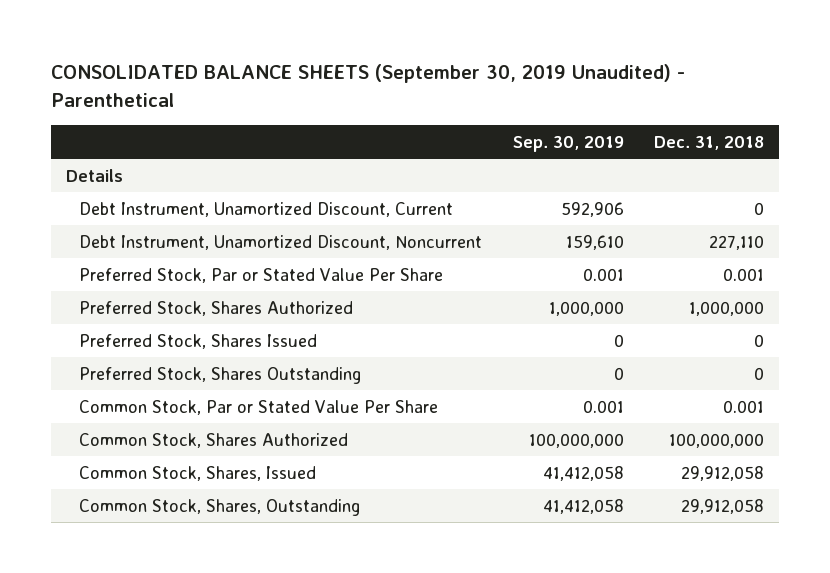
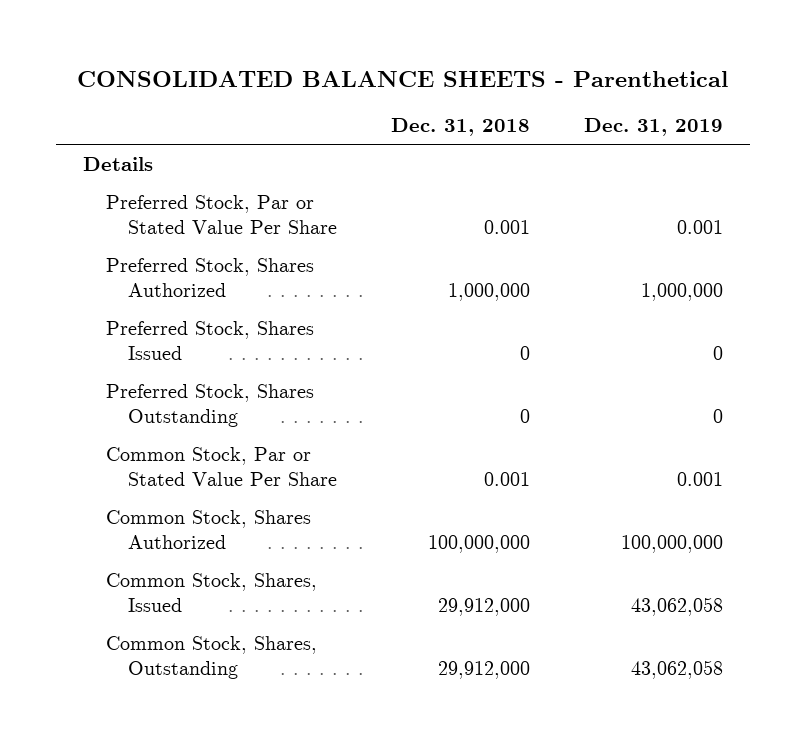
- CONSOLIDATED BALANCE SHEETS (September 30, 2019 Unaudited) - Parenthetical
+ CONSOLIDATED BALANCE SHEETS - Parenthetical
- | Sep. 30, 2019 | Dec. 31, 2018
+ | Dec. 31, 2018 | Dec. 31, 2019
- Debt Instrument, Unamortized Discount, Current | 592,906 | 0
- Debt Instrument, Unamortized Discount, Noncurrent | 159,610 | 227,110
- Common Stock, Shares, Issued | 41,412,058 | 29,912,058
- Common Stock, Shares, Outstanding | 41,412,058 | 29,912,058
+ Common Stock, Shares, Issued | 29,912,000 | 43,062,058
+ Common Stock, Shares, Outstanding | 29,912,000 | 43,062,058

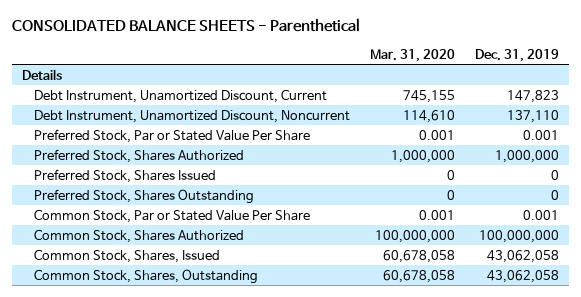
- | Dec. 31, 2018 | Dec. 31, 2019
+ | Mar. 31, 2020 | Dec. 31, 2019
+ Debt Instrument, Unamortized Discount, Current | 745,155 | 147,823
+ Debt Instrument, Unamortized Discount, Noncurrent | 114,610 | 137,110

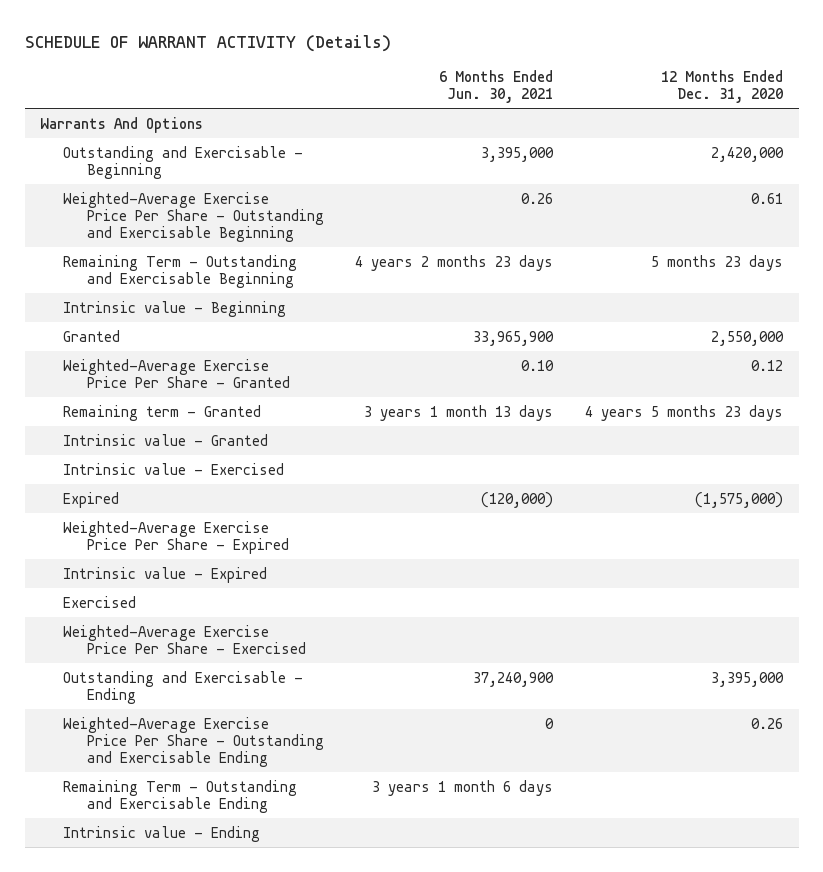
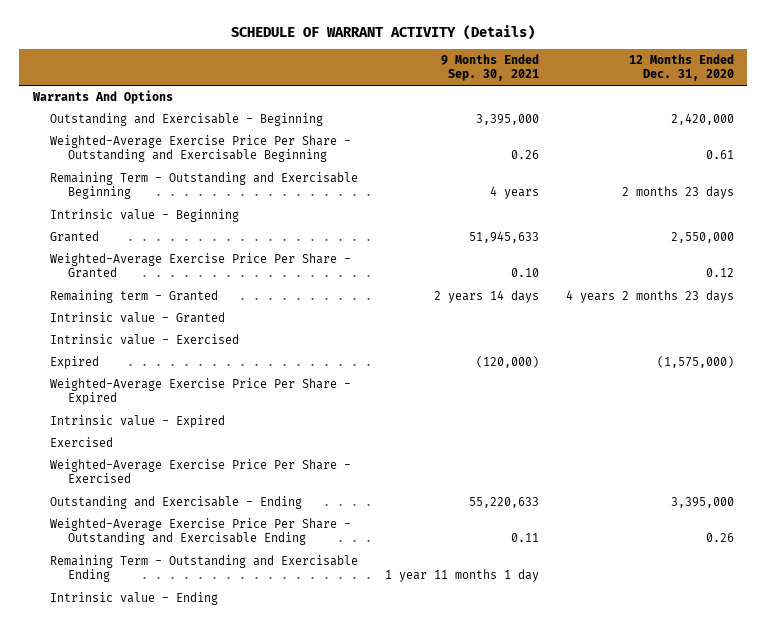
- | 6 Months Ended Jun. 30, 2021 | 12 Months Ended Dec. 31, 2020
+ | 9 Months Ended Sep. 30, 2021 | 12 Months Ended Dec. 31, 2020
- Remaining Term - Outstanding and Exercisable Beginning | 4 years 2 months 23 days | 5 months 23 days
+ Remaining Term - Outstanding and Exercisable Beginning | 4 years | 2 months 23 days
- Remaining term - Granted | 3 years 1 month 13 days | 4 years 5 months 23 days
+ Remaining term - Granted | 2 years 14 days | 4 years 2 months 23 days

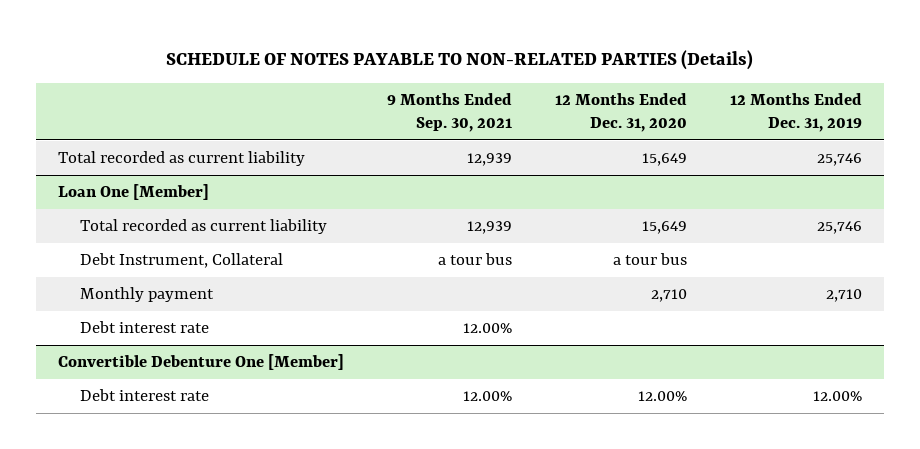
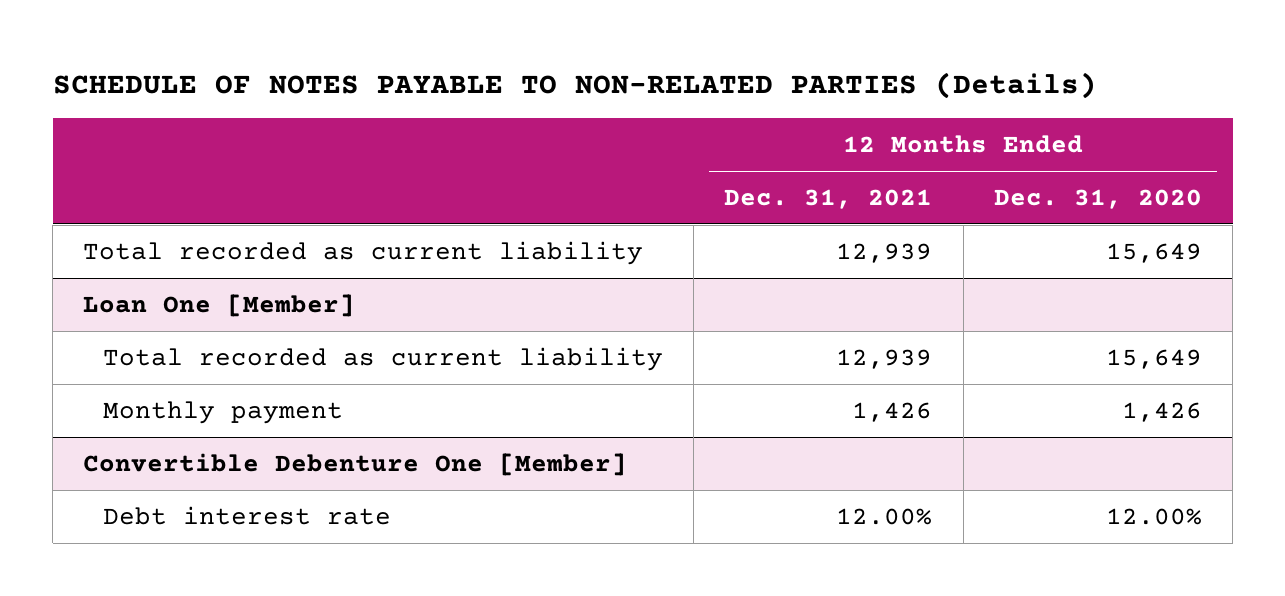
- | 9 Months Ended Sep. 30, 2021 | 12 Months Ended Dec. 31, 2020 | 12 Months Ended Dec. 31, 2019
+ | 12 Months Ended Dec. 31, 2021 | 12 Months Ended Dec. 31, 2020
@ Loan One [Member]
- Debt Instrument, Collateral | a tour bus | a tour bus |
- Monthly payment | | 2,710 | 2,710
- Debt interest rate | 12.00% | |
+ Monthly payment | 1,426 | 1,426

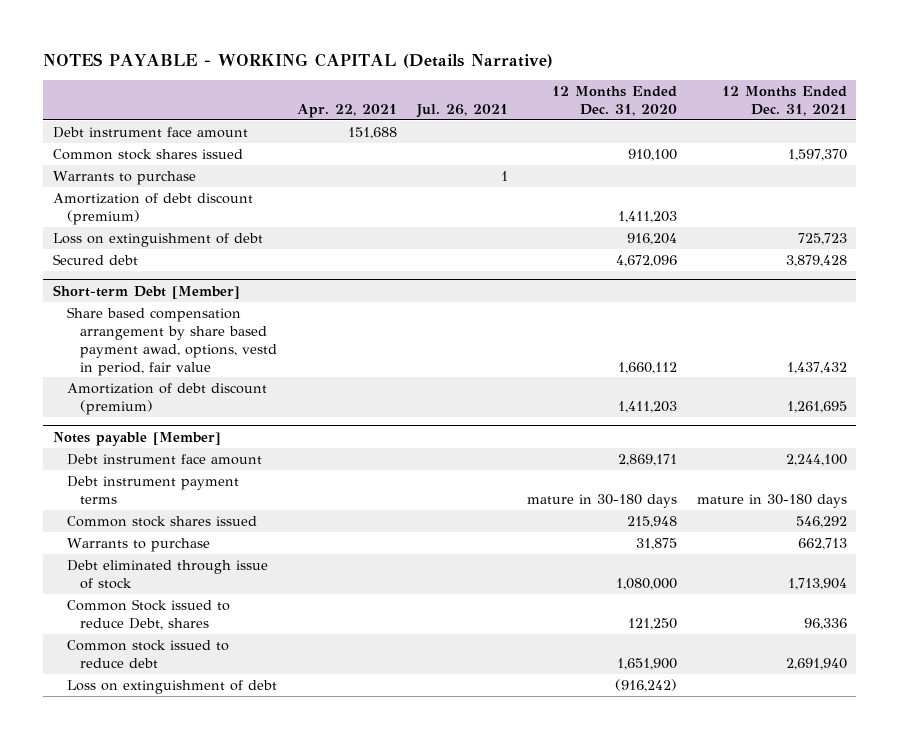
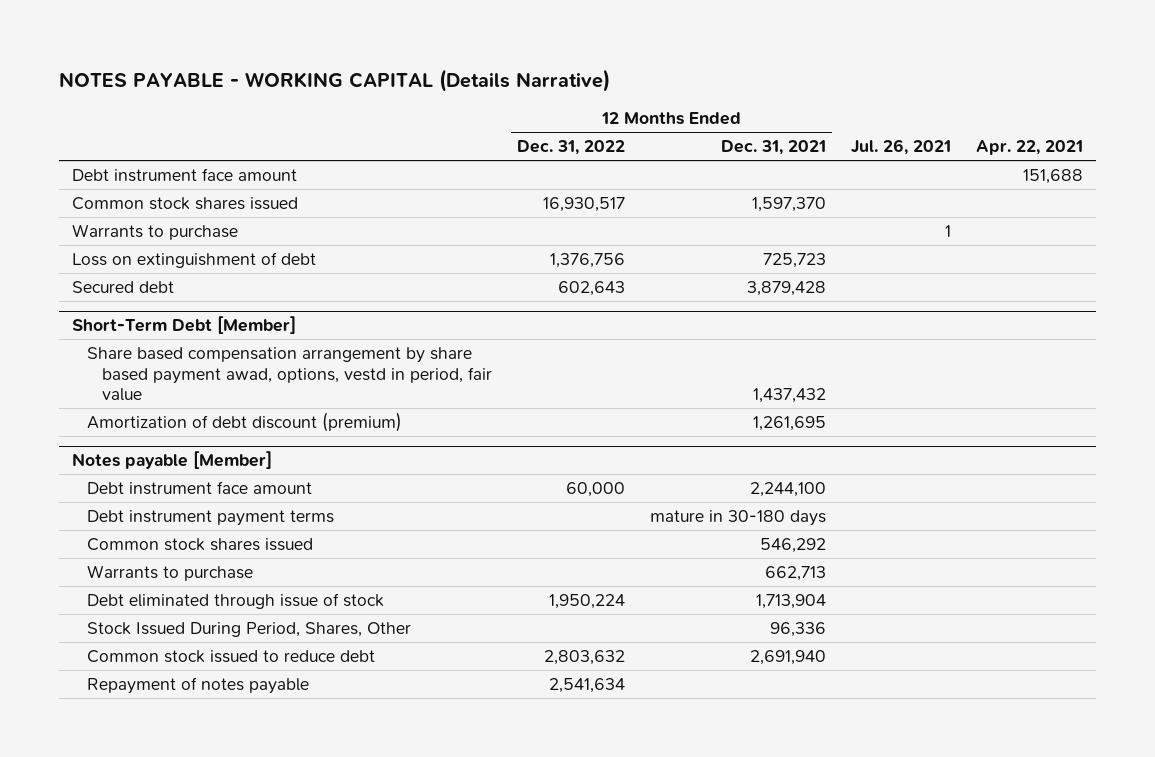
- | Apr. 22, 2021 | Jul. 26, 2021 | 12 Months Ended Dec. 31, 2020 | 12 Months Ended Dec. 31, 2021
+ | 12 Months Ended Dec. 31, 2022 | 12 Months Ended Dec. 31, 2021 | Jul. 26, 2021 | Apr. 22, 2021
- Amortization of debt discount (premium) | | | 1,411,203 |
- Short-term Debt [Member]
+ Short-Term Debt [Member]
@ Notes payable [Member]
- Common Stock issued to reduce Debt, shares | | | 121,250 | 96,336
+ Stock Issued During Period, Shares, Other | | 96,336 | |
- Loss on extinguishment of debt | | | (916,242) |
+ Repayment of notes payable | 2,541,634 | | |

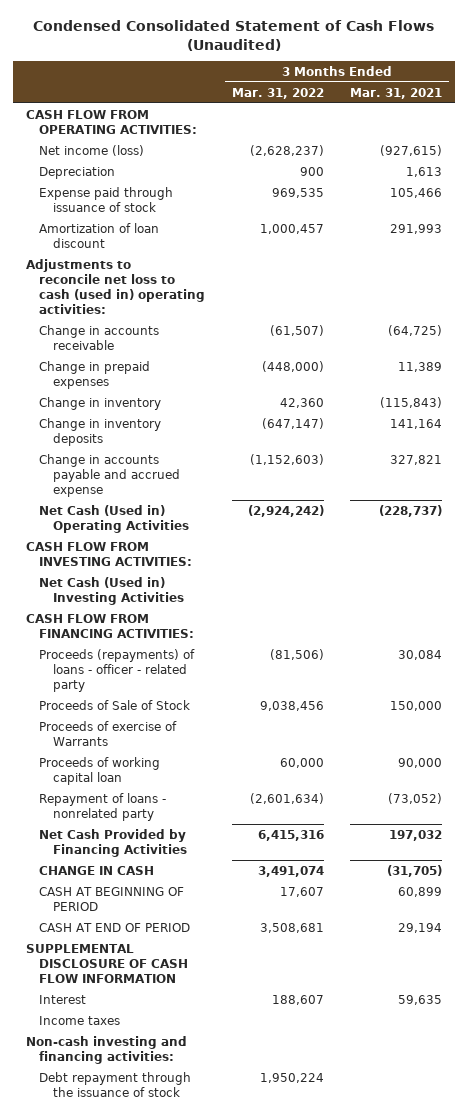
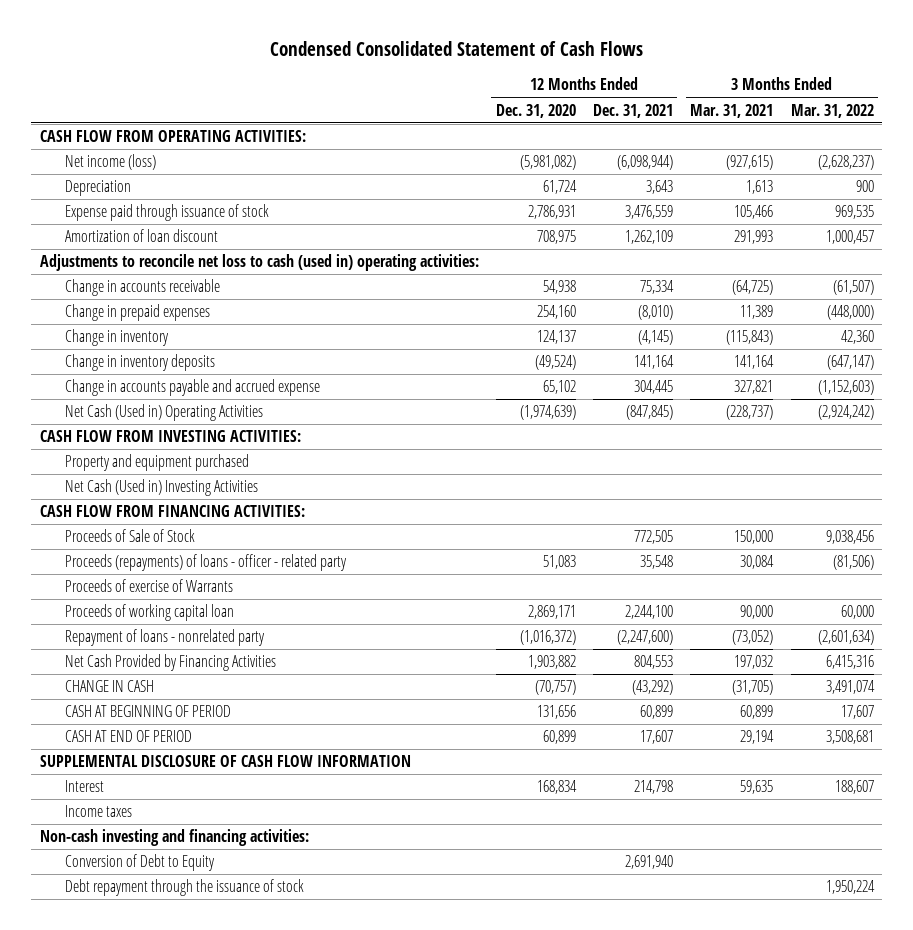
- Condensed Consolidated Statement of Cash Flows (Unaudited)
+ Condensed Consolidated Statement of Cash Flows
- | 3 Months Ended Mar. 31, 2022 | 3 Months Ended Mar. 31, 2021
+ | 12 Months Ended Dec. 31, 2020 | 12 Months Ended Dec. 31, 2021 | 3 Months Ended Mar. 31, 2021 | 3 Months Ended Mar. 31, 2022
+ Property and equipment purchased
moved down: Proceeds (repayments) of loans - officer - related party | 51,083 | 35,548 | 30,084 | (81,506)
+ Conversion of Debt to Equity | | 2,691,940 | |

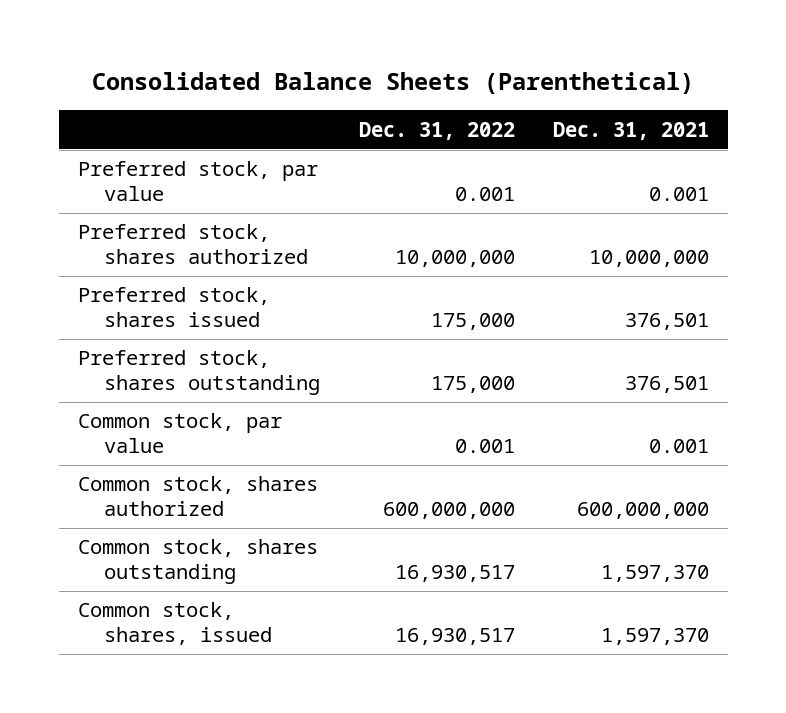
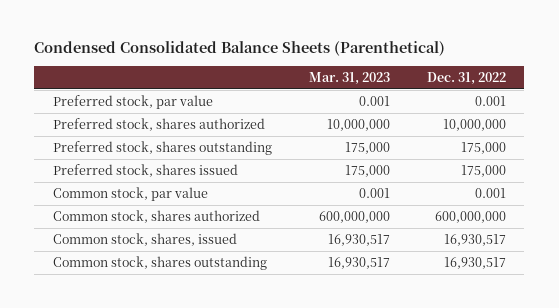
- Consolidated Balance Sheets (Parenthetical)
+ Condensed Consolidated Balance Sheets (Parenthetical)
- | Dec. 31, 2022 | Dec. 31, 2021
+ | Mar. 31, 2023 | Dec. 31, 2022
moved down: Preferred stock, shares issued | 175,000 | 175,000
moved down: Common stock, shares outstanding | 16,930,517 | 16,930,517

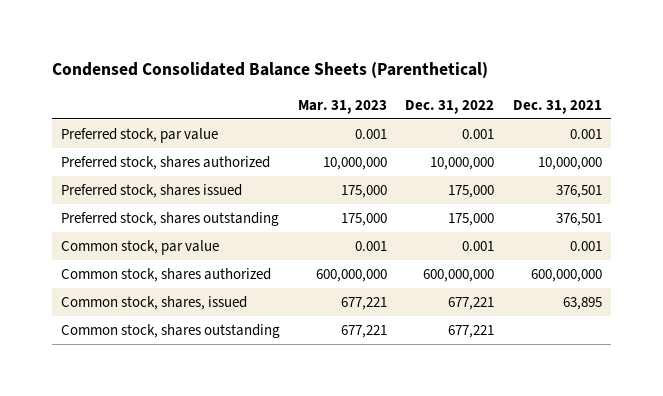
- | Mar. 31, 2023 | Dec. 31, 2022
+ | Mar. 31, 2023 | Dec. 31, 2022 | Dec. 31, 2021
moved down: Preferred stock, shares outstanding | 175,000 | 175,000 | 376,501
- Common stock, shares, issued | 16,930,517 | 16,930,517
- Common stock, shares outstanding | 16,930,517 | 16,930,517
+ Common stock, shares, issued | 677,221 | 677,221 | 63,895
+ Common stock, shares outstanding | 677,221 | 677,221 |

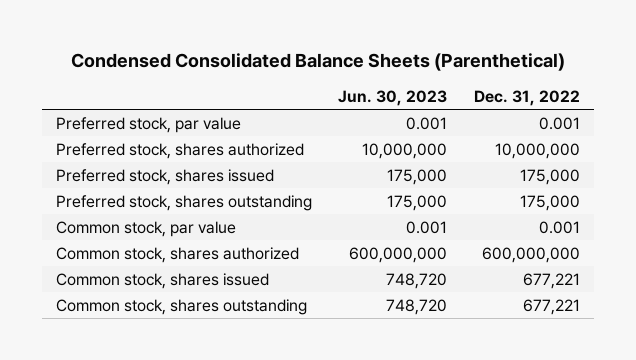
- | Mar. 31, 2023 | Dec. 31, 2022 | Dec. 31, 2021
+ | Jun. 30, 2023 | Dec. 31, 2022
- Common stock, shares, issued | 677,221 | 677,221 | 63,895
+ Common stock, shares issued | 748,720 | 677,221

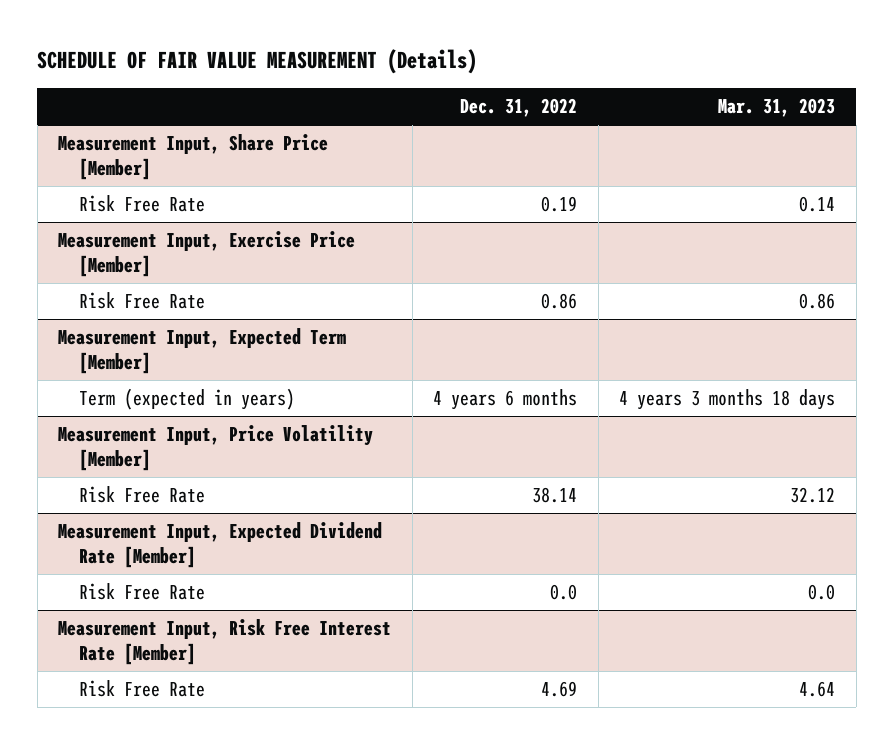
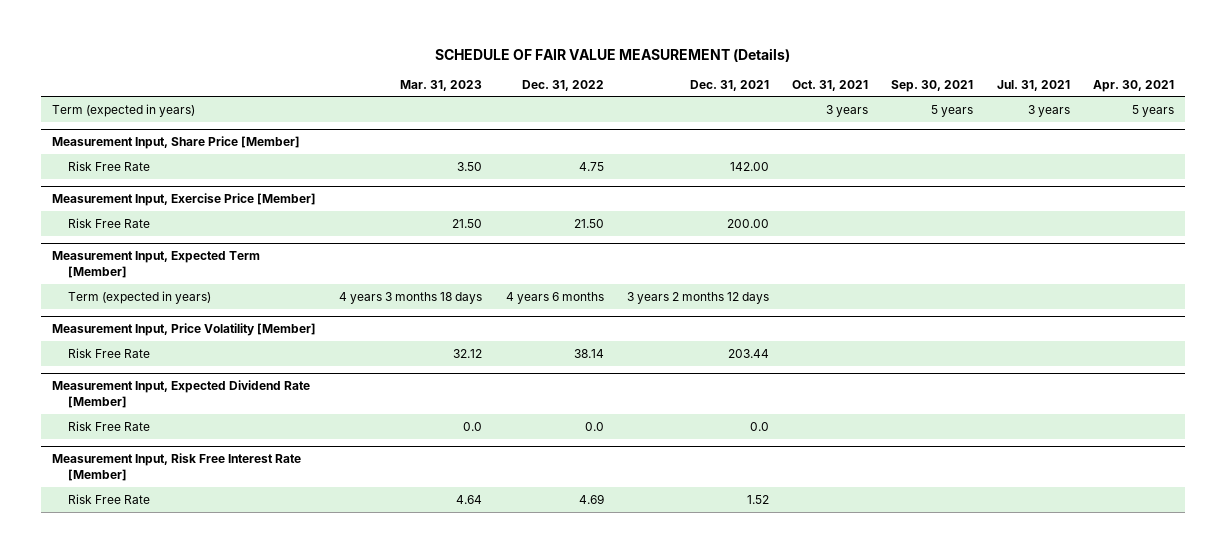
- | Dec. 31, 2022 | Mar. 31, 2023
+ | Mar. 31, 2023 | Dec. 31, 2022 | Dec. 31, 2021 | Oct. 31, 2021 | Sep. 30, 2021 | Jul. 31, 2021 | Apr. 30, 2021
+ Term (expected in years) | | | | 3 years | 5 years | 3 years | 5 years
@ Measurement Input, Share Price [Member]
- Risk Free Rate | 0.19 | 0.14
+ Risk Free Rate | 3.50 | 4.75 | 142.00 | | | |
@ Measurement Input, Exercise Price [Member]
- Risk Free Rate | 0.86 | 0.86
+ Risk Free Rate | 21.50 | 21.50 | 200.00 | | | |

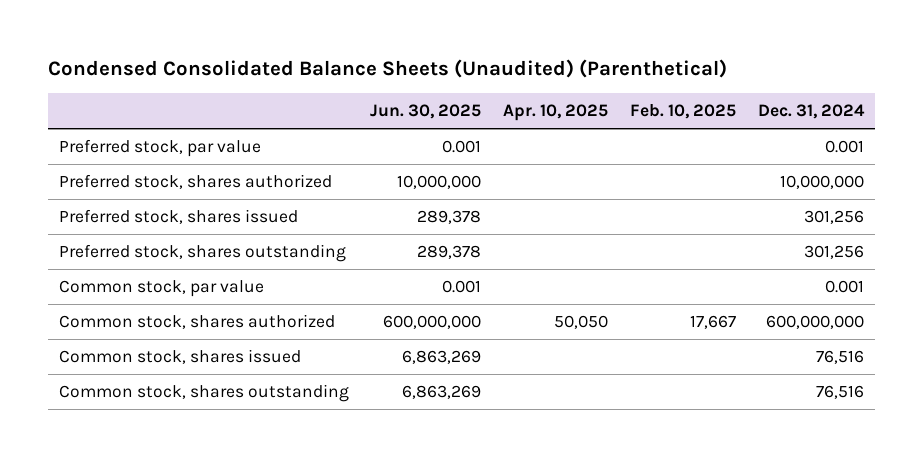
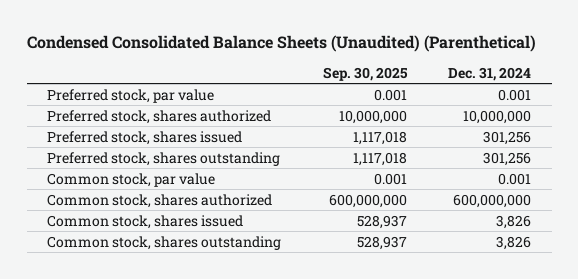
- | Jun. 30, 2025 | Apr. 10, 2025 | Feb. 10, 2025 | Dec. 31, 2024
+ | Sep. 30, 2025 | Dec. 31, 2024
- Common stock, shares issued | 6,863,269 | | | 76,516
- Common stock, shares outstanding | 6,863,269 | | | 76,516
+ Common stock, shares issued | 528,937 | 3,826
+ Common stock, shares outstanding | 528,937 | 3,826

